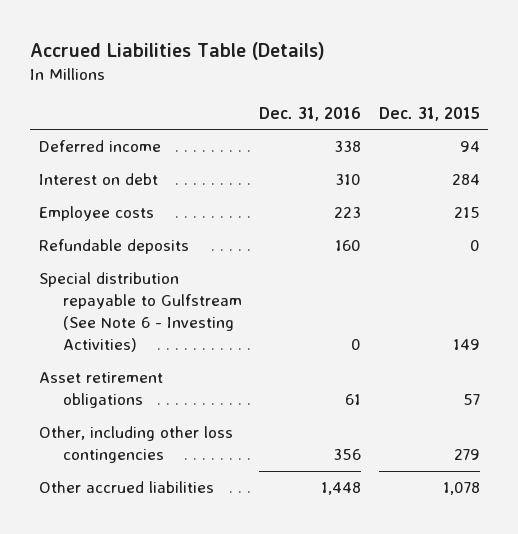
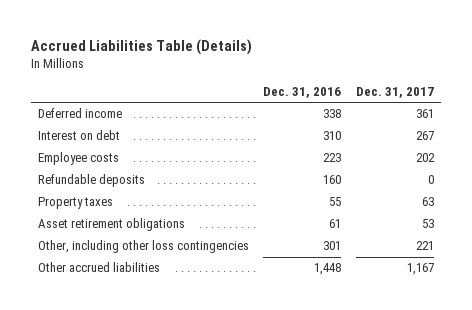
- | Dec. 31, 2016 | Dec. 31, 2015
+ | Dec. 31, 2016 | Dec. 31, 2017
- Special distribution repayable to Gulfstream (See Note 6 - Investing Activities) | 0 | 149
+ Property taxes | 55 | 63
- Other, including other loss contingencies | 356 | 279
+ Other, including other loss contingencies | 301 | 221

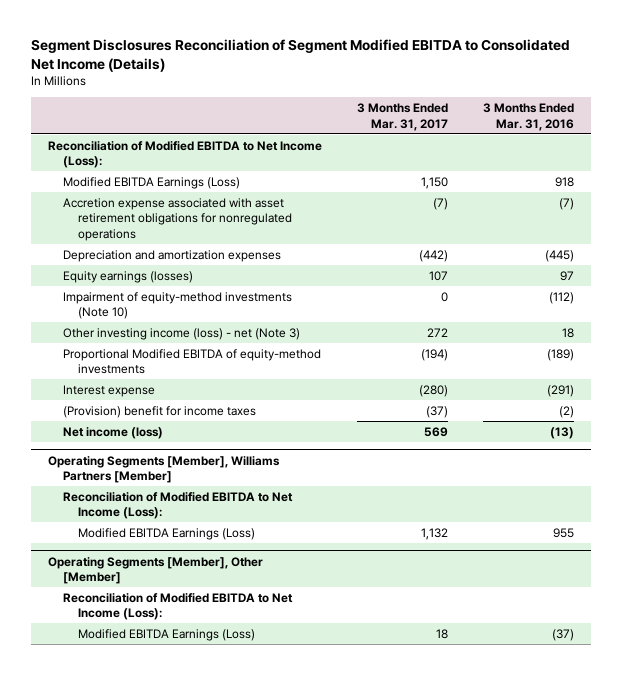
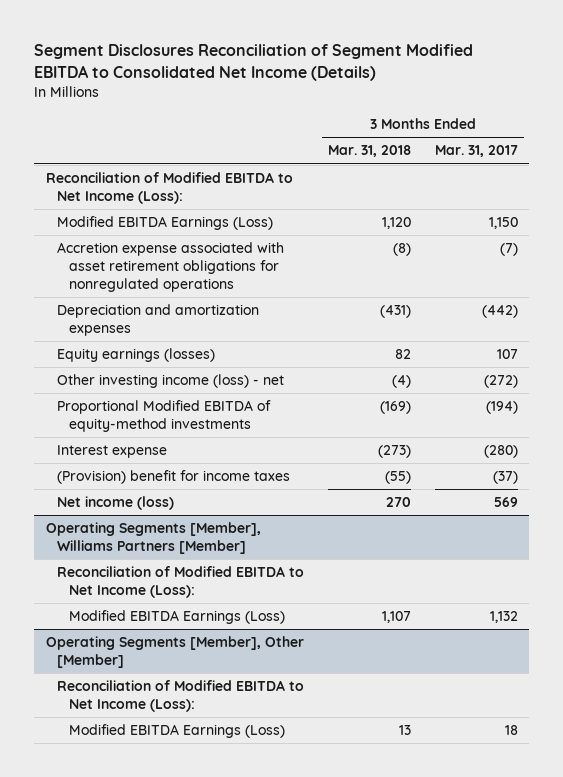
- | 3 Months Ended Mar. 31, 2017 | 3 Months Ended Mar. 31, 2016
+ | 3 Months Ended Mar. 31, 2018 | 3 Months Ended Mar. 31, 2017
- Impairment of equity-method investments (Note 10) | 0 | (112)
- Other investing income (loss) - net (Note 3) | 272 | 18
+ Other investing income (loss) - net | (4) | (272)

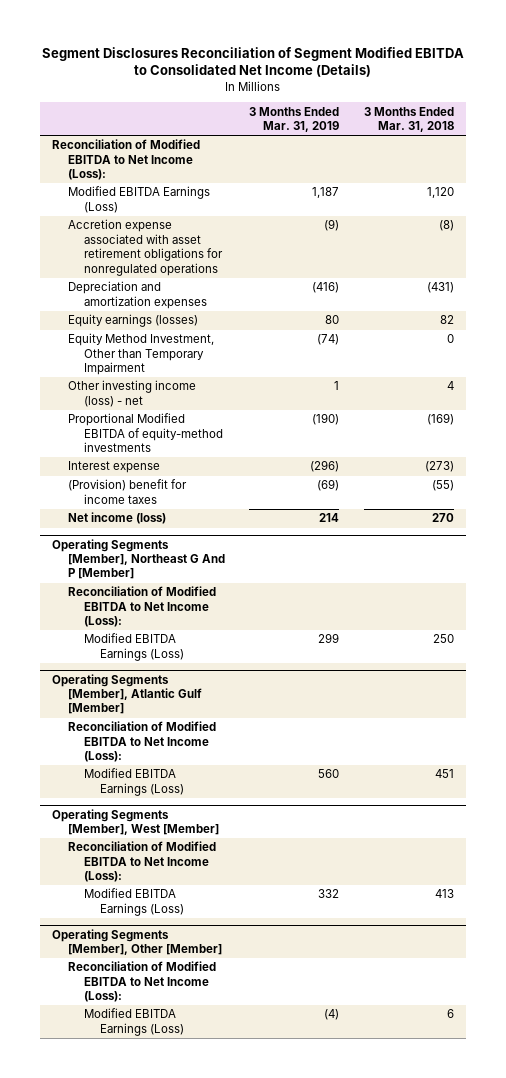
- | 3 Months Ended Mar. 31, 2018 | 3 Months Ended Mar. 31, 2017
+ | 3 Months Ended Mar. 31, 2019 | 3 Months Ended Mar. 31, 2018
- Other investing income (loss) - net | (4) | (272)
+ Equity Method Investment, Other than Temporary Impairment | (74) | 0
+ Other investing income (loss) - net | 1 | 4
- Operating Segments [Member], Williams Partners [Member]
+ Operating Segments [Member], Northeast G And P [Member]
- Modified EBITDA Earnings (Loss) | 1,107 | 1,132
+ Modified EBITDA Earnings (Loss) | 299 | 250
+ Operating Segments [Member], Atlantic Gulf [Member]
+ Reconciliation of Modified EBITDA to Net Income (Loss):
+ Modified EBITDA Earnings (Loss) | 560 | 451
+ Operating Segments [Member], West [Member]
+ Reconciliation of Modified EBITDA to Net Income (Loss):
+ Modified EBITDA Earnings (Loss) | 332 | 413
@ Operating Segments [Member], Other [Member]
- Modified EBITDA Earnings (Loss) | 13 | 18
+ Modified EBITDA Earnings (Loss) | (4) | 6

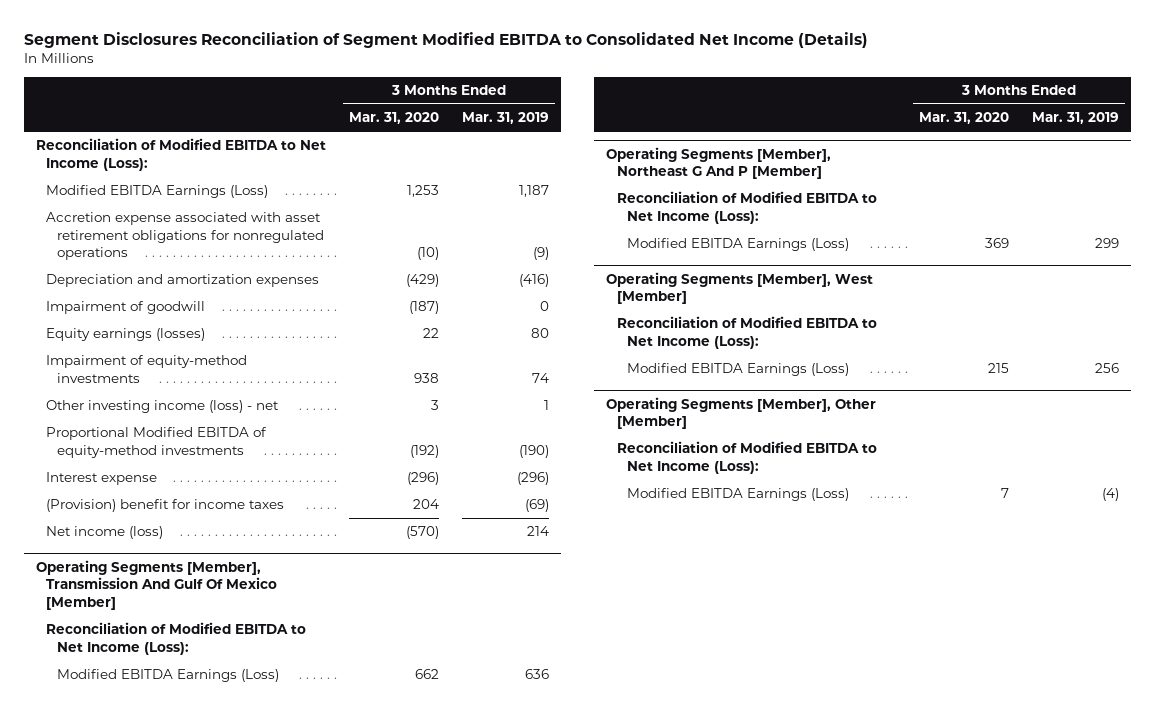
- | 3 Months Ended Mar. 31, 2019 | 3 Months Ended Mar. 31, 2018
+ | 3 Months Ended Mar. 31, 2020 | 3 Months Ended Mar. 31, 2019
+ Impairment of goodwill | (187) | 0
- Equity Method Investment, Other than Temporary Impairment | (74) | 0
+ Impairment of equity-method investments | 938 | 74
+ Operating Segments [Member], Transmission And Gulf Of Mexico [Member]
+ Reconciliation of Modified EBITDA to Net Income (Loss):
+ Modified EBITDA Earnings (Loss) | 662 | 636
- Operating Segments [Member], Atlantic Gulf [Member]
- Reconciliation of Modified EBITDA to Net Income (Loss):
- Modified EBITDA Earnings (Loss) | 560 | 451
@ Operating Segments [Member], West [Member]
- Modified EBITDA Earnings (Loss) | 332 | 413
+ Modified EBITDA Earnings (Loss) | 215 | 256

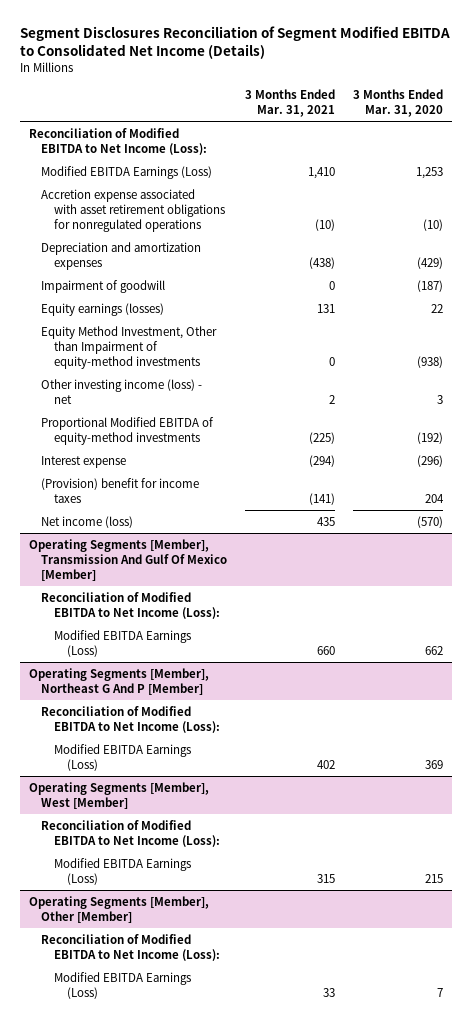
- | 3 Months Ended Mar. 31, 2020 | 3 Months Ended Mar. 31, 2019
+ | 3 Months Ended Mar. 31, 2021 | 3 Months Ended Mar. 31, 2020
- Impairment of equity-method investments | 938 | 74
+ Equity Method Investment, Other than Impairment of equity-method investments | 0 | (938)

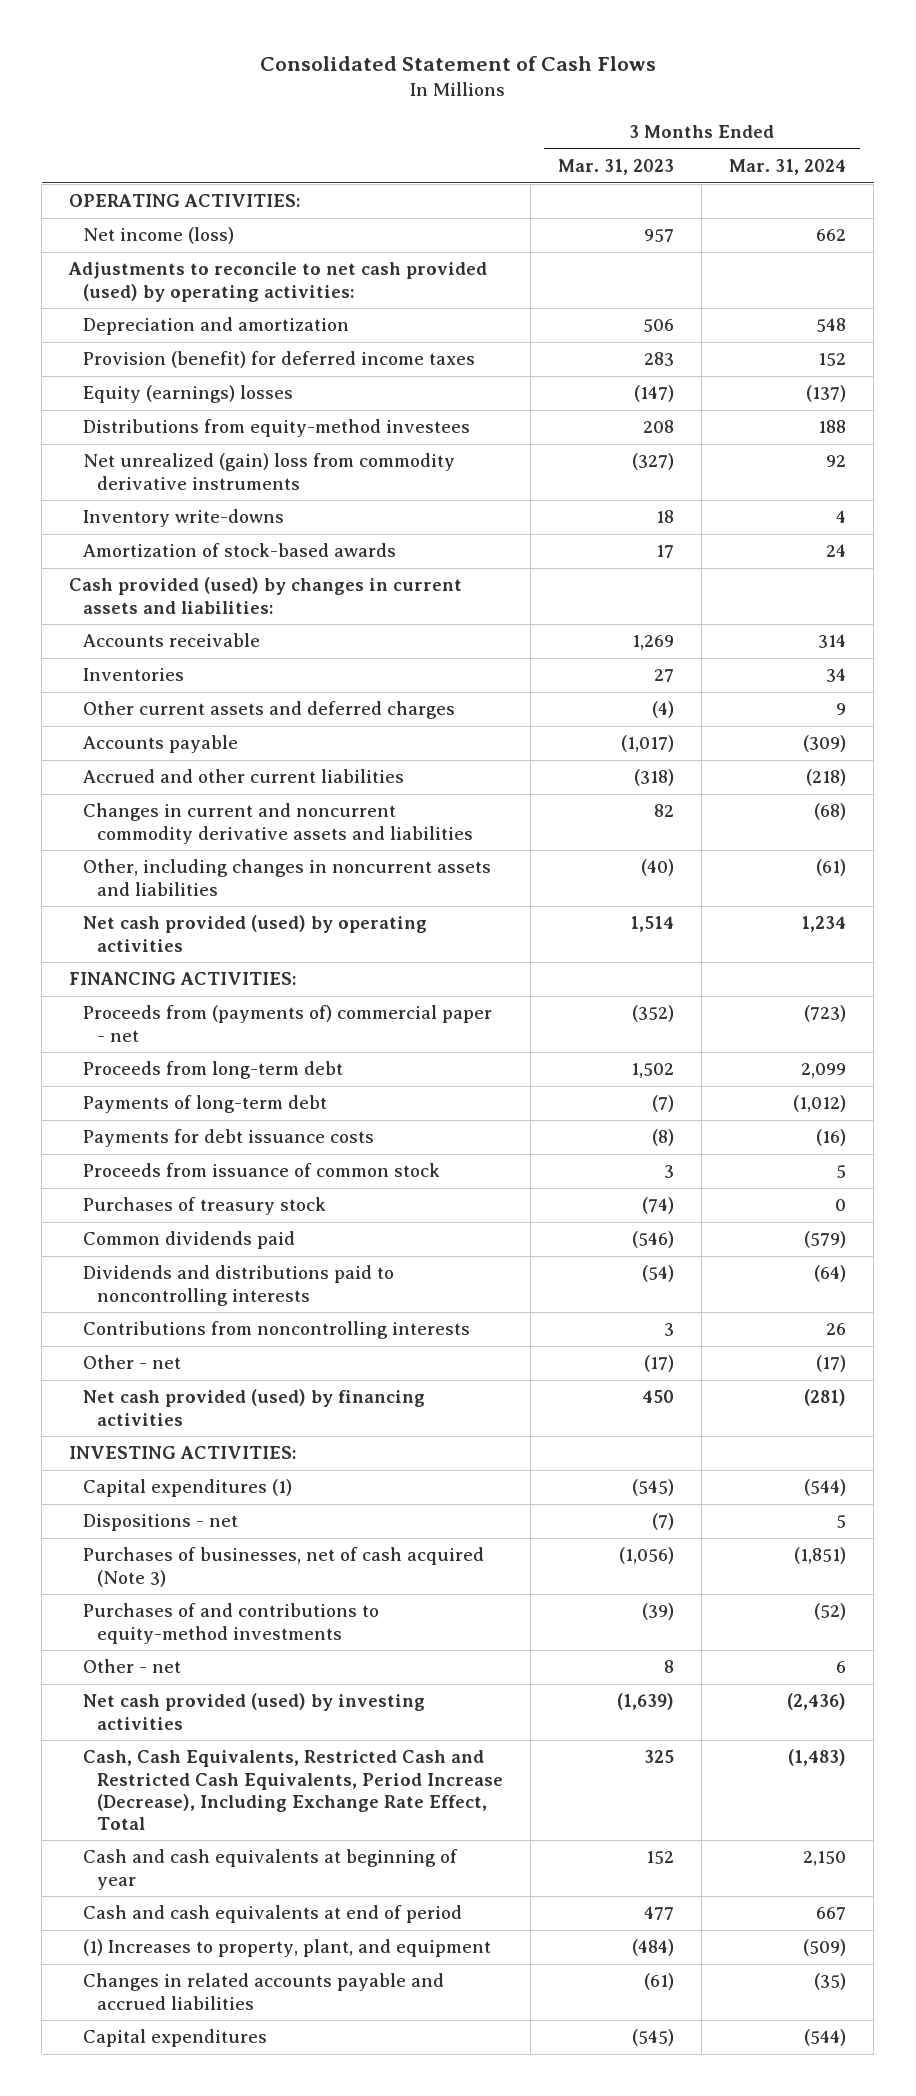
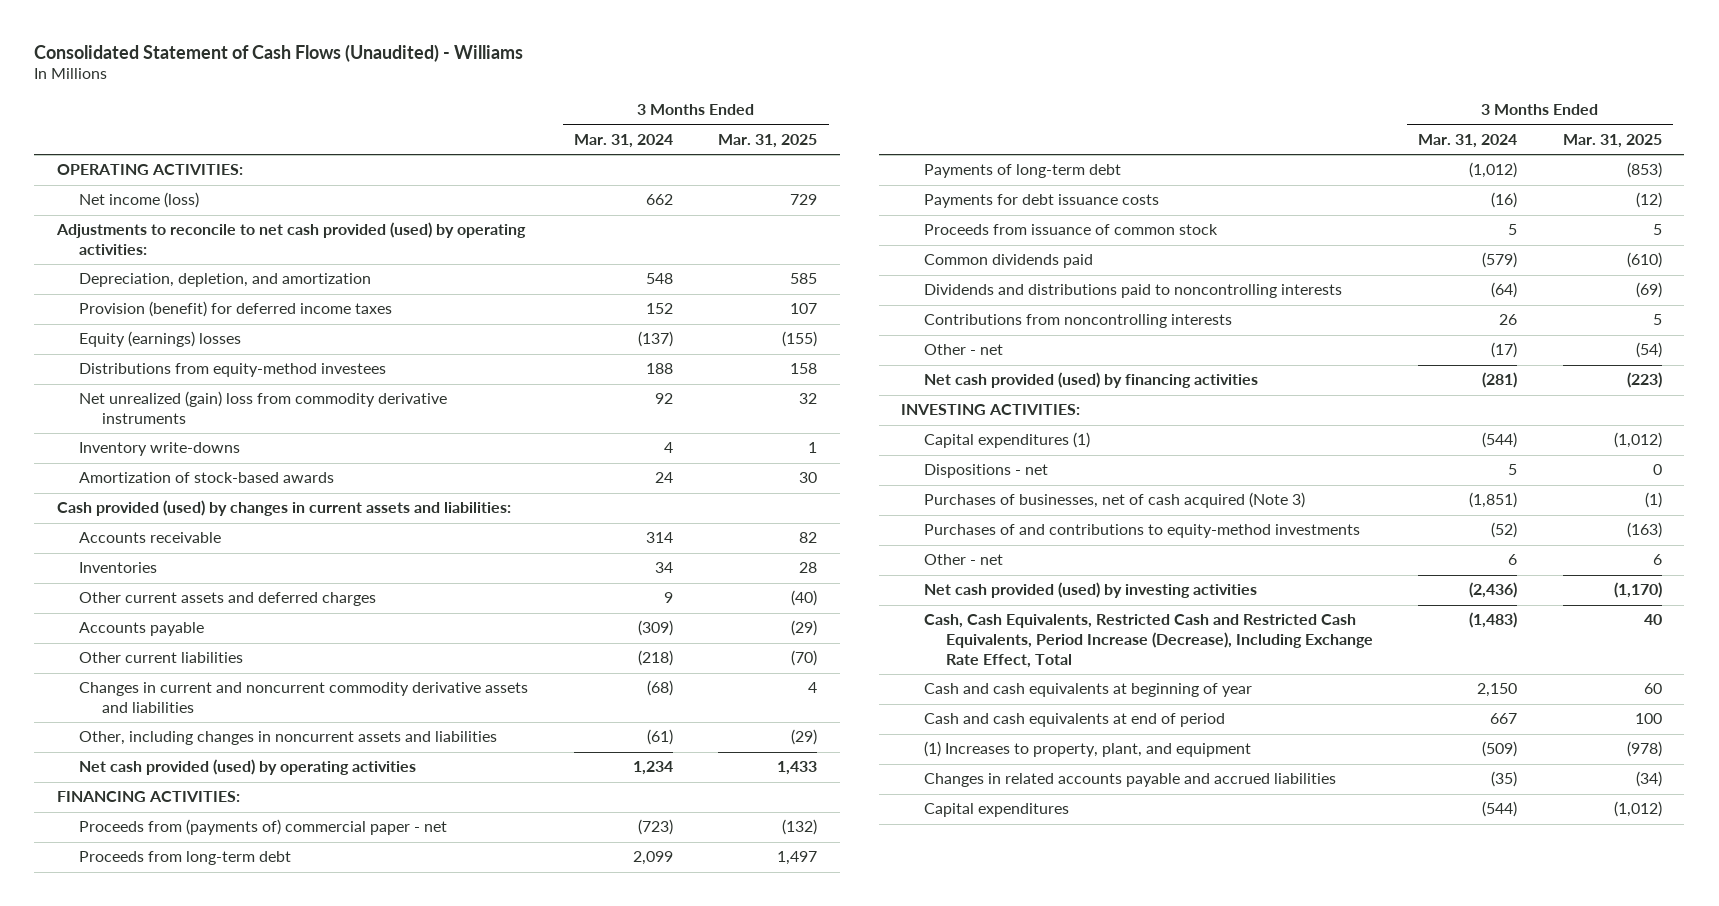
- Consolidated Statement of Cash Flows
+ Consolidated Statement of Cash Flows (Unaudited) - Williams
- | 3 Months Ended Mar. 31, 2023 | 3 Months Ended Mar. 31, 2024
+ | 3 Months Ended Mar. 31, 2024 | 3 Months Ended Mar. 31, 2025
- Depreciation and amortization | 506 | 548
+ Depreciation, depletion, and amortization | 548 | 585
- Accrued and other current liabilities | (318) | (218)
+ Other current liabilities | (218) | (70)
- Purchases of treasury stock | (74) | 0

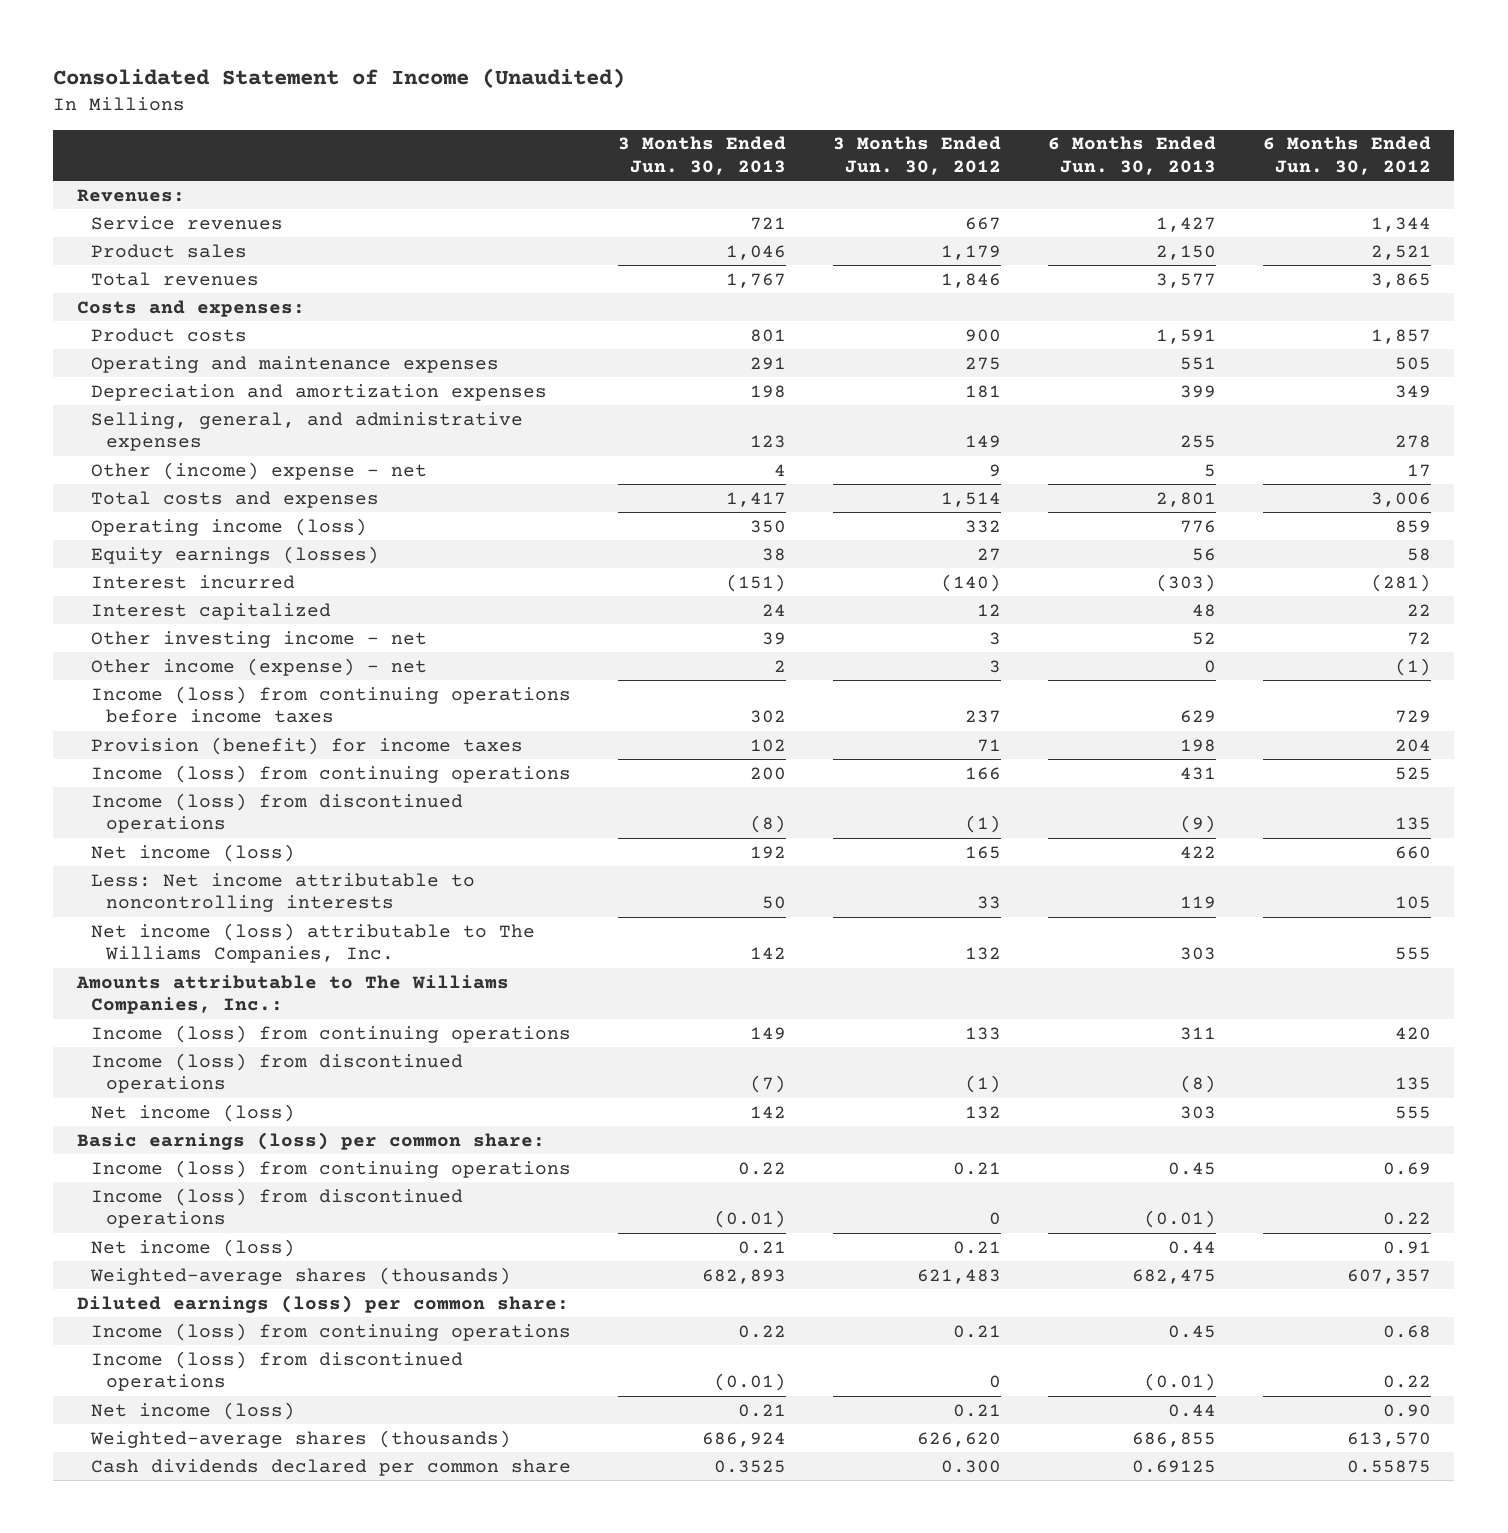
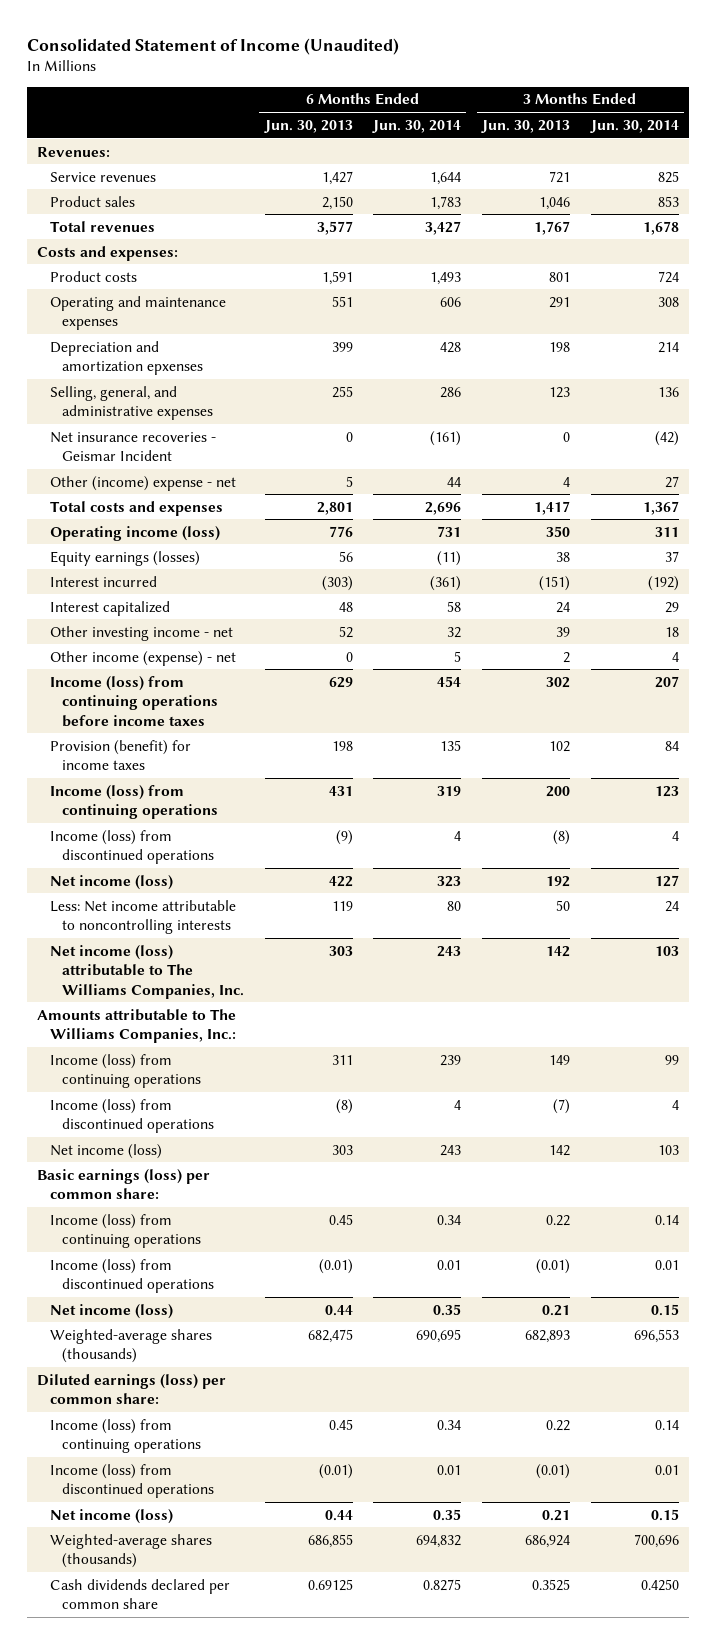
- | 3 Months Ended Jun. 30, 2013 | 3 Months Ended Jun. 30, 2012 | 6 Months Ended Jun. 30, 2013 | 6 Months Ended Jun. 30, 2012
+ | 6 Months Ended Jun. 30, 2013 | 6 Months Ended Jun. 30, 2014 | 3 Months Ended Jun. 30, 2013 | 3 Months Ended Jun. 30, 2014
- Depreciation and amortization expenses | 198 | 181 | 399 | 349
+ Depreciation and amortization epxenses | 399 | 428 | 198 | 214
+ Net insurance recoveries - Geismar Incident | 0 | (161) | 0 | (42)

